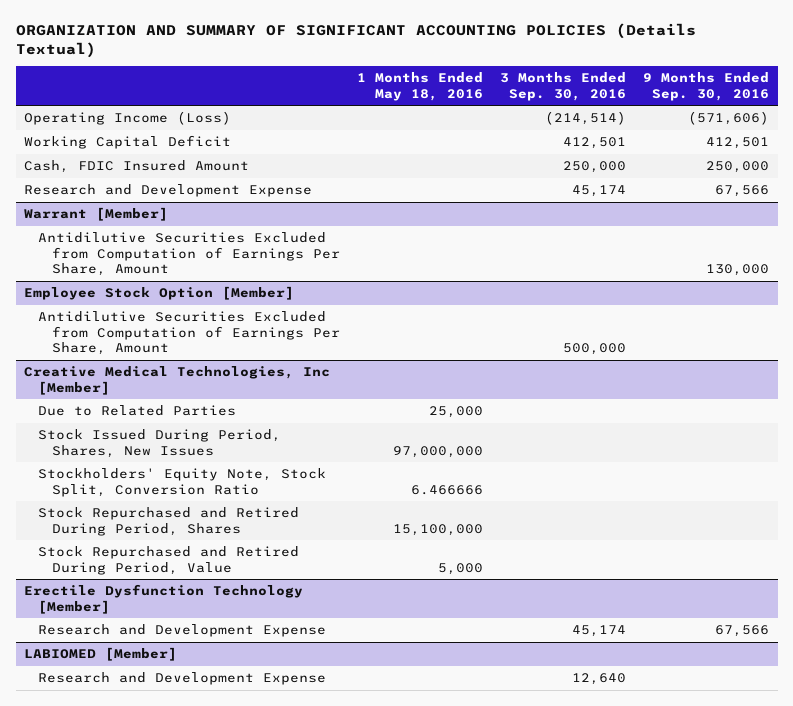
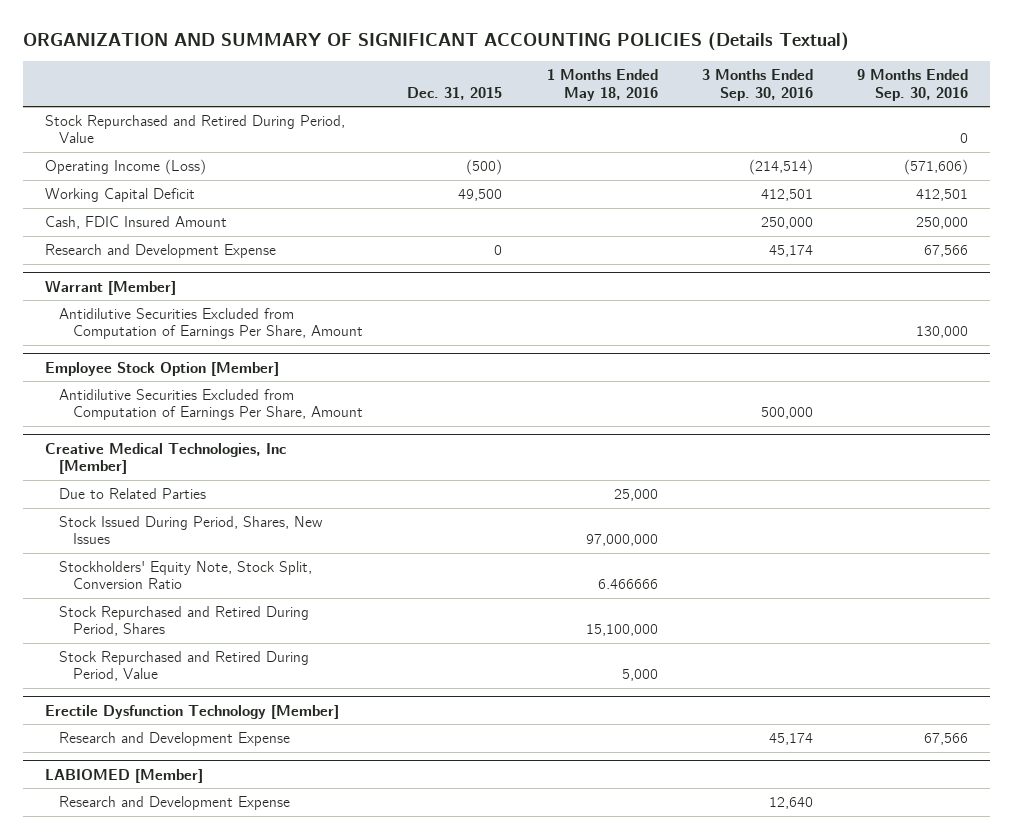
- | 1 Months Ended May 18, 2016 | 3 Months Ended Sep. 30, 2016 | 9 Months Ended Sep. 30, 2016
+ | Dec. 31, 2015 | 1 Months Ended May 18, 2016 | 3 Months Ended Sep. 30, 2016 | 9 Months Ended Sep. 30, 2016
+ Stock Repurchased and Retired During Period, Value | | | | 0

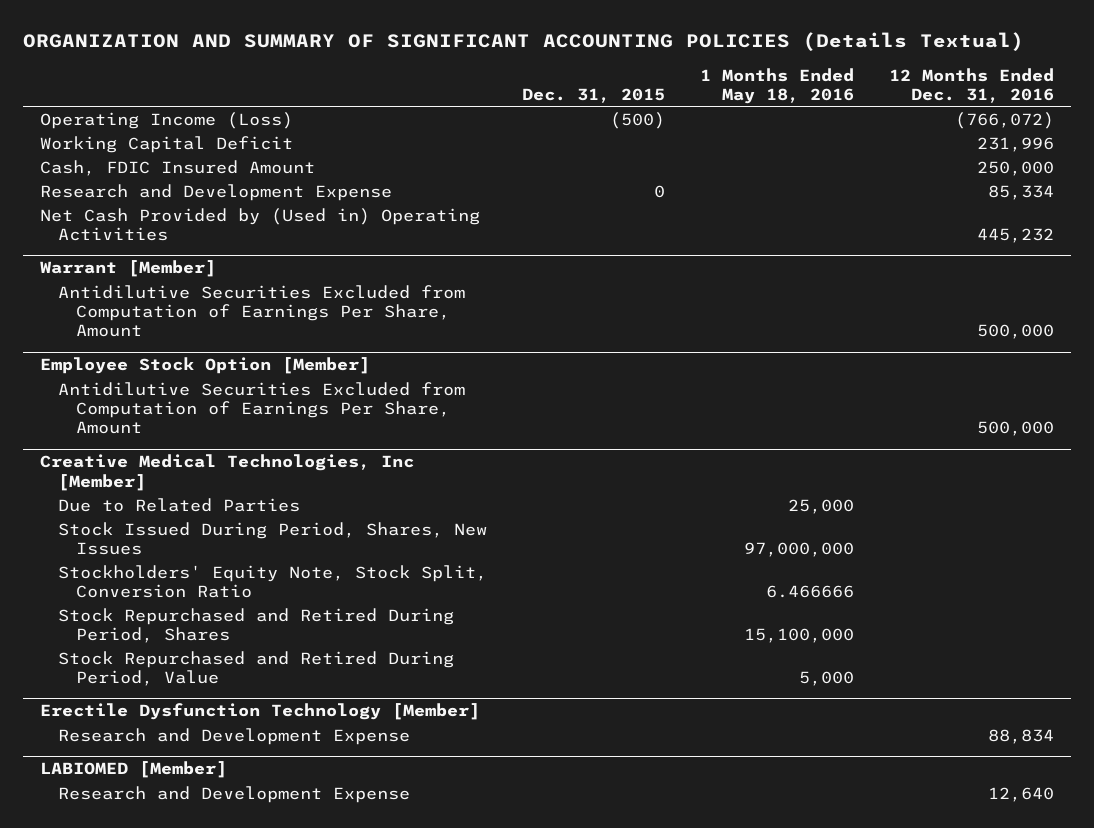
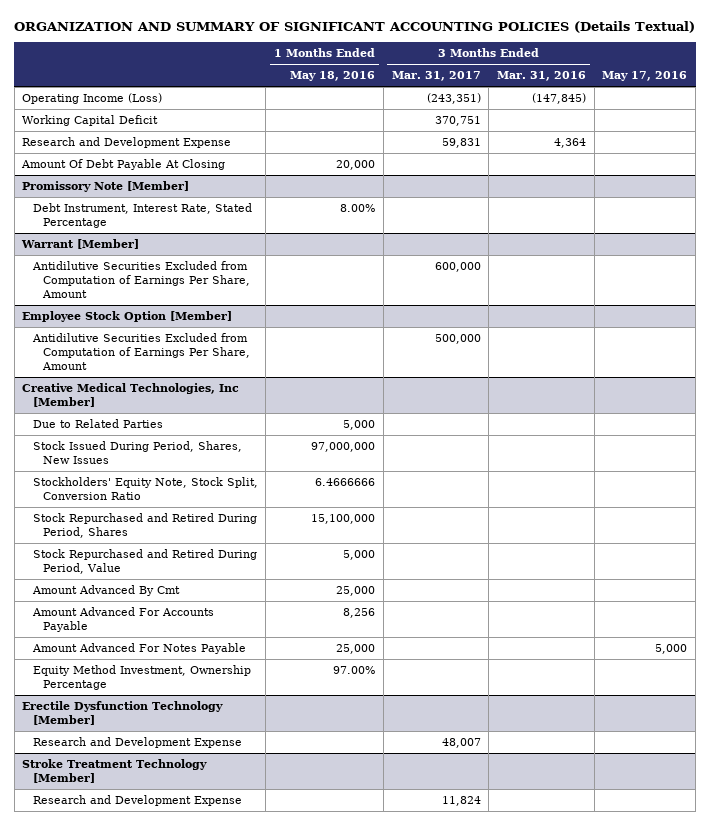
- | Dec. 31, 2015 | 1 Months Ended May 18, 2016 | 12 Months Ended Dec. 31, 2016
+ | 1 Months Ended May 18, 2016 | 3 Months Ended Mar. 31, 2017 | 3 Months Ended Mar. 31, 2016 | May 17, 2016
- Cash, FDIC Insured Amount | | | 250,000
- Net Cash Provided by (Used in) Operating Activities | | | 445,232
+ Amount Of Debt Payable At Closing | 20,000 | | |
+ Promissory Note [Member]
+ Debt Instrument, Interest Rate, Stated Percentage | 8.00% | | |
@ Creative Medical Technologies, Inc [Member]
- Due to Related Parties | | 25,000 |
+ Due to Related Parties | 5,000 | | |
- Stockholders' Equity Note, Stock Split, Conversion Ratio | | 6.466666 |
+ Stockholders' Equity Note, Stock Split, Conversion Ratio | 6.4666666 | | |
+ Amount Advanced By Cmt | 25,000 | | |
+ Amount Advanced For Accounts Payable | 8,256 | | |
+ Amount Advanced For Notes Payable | 25,000 | | | 5,000
+ Equity Method Investment, Ownership Percentage | 97.00% | | |
- LABIOMED [Member]
- Research and Development Expense | | | 12,640
+ Stroke Treatment Technology [Member]
+ Research and Development Expense | | 11,824 | |

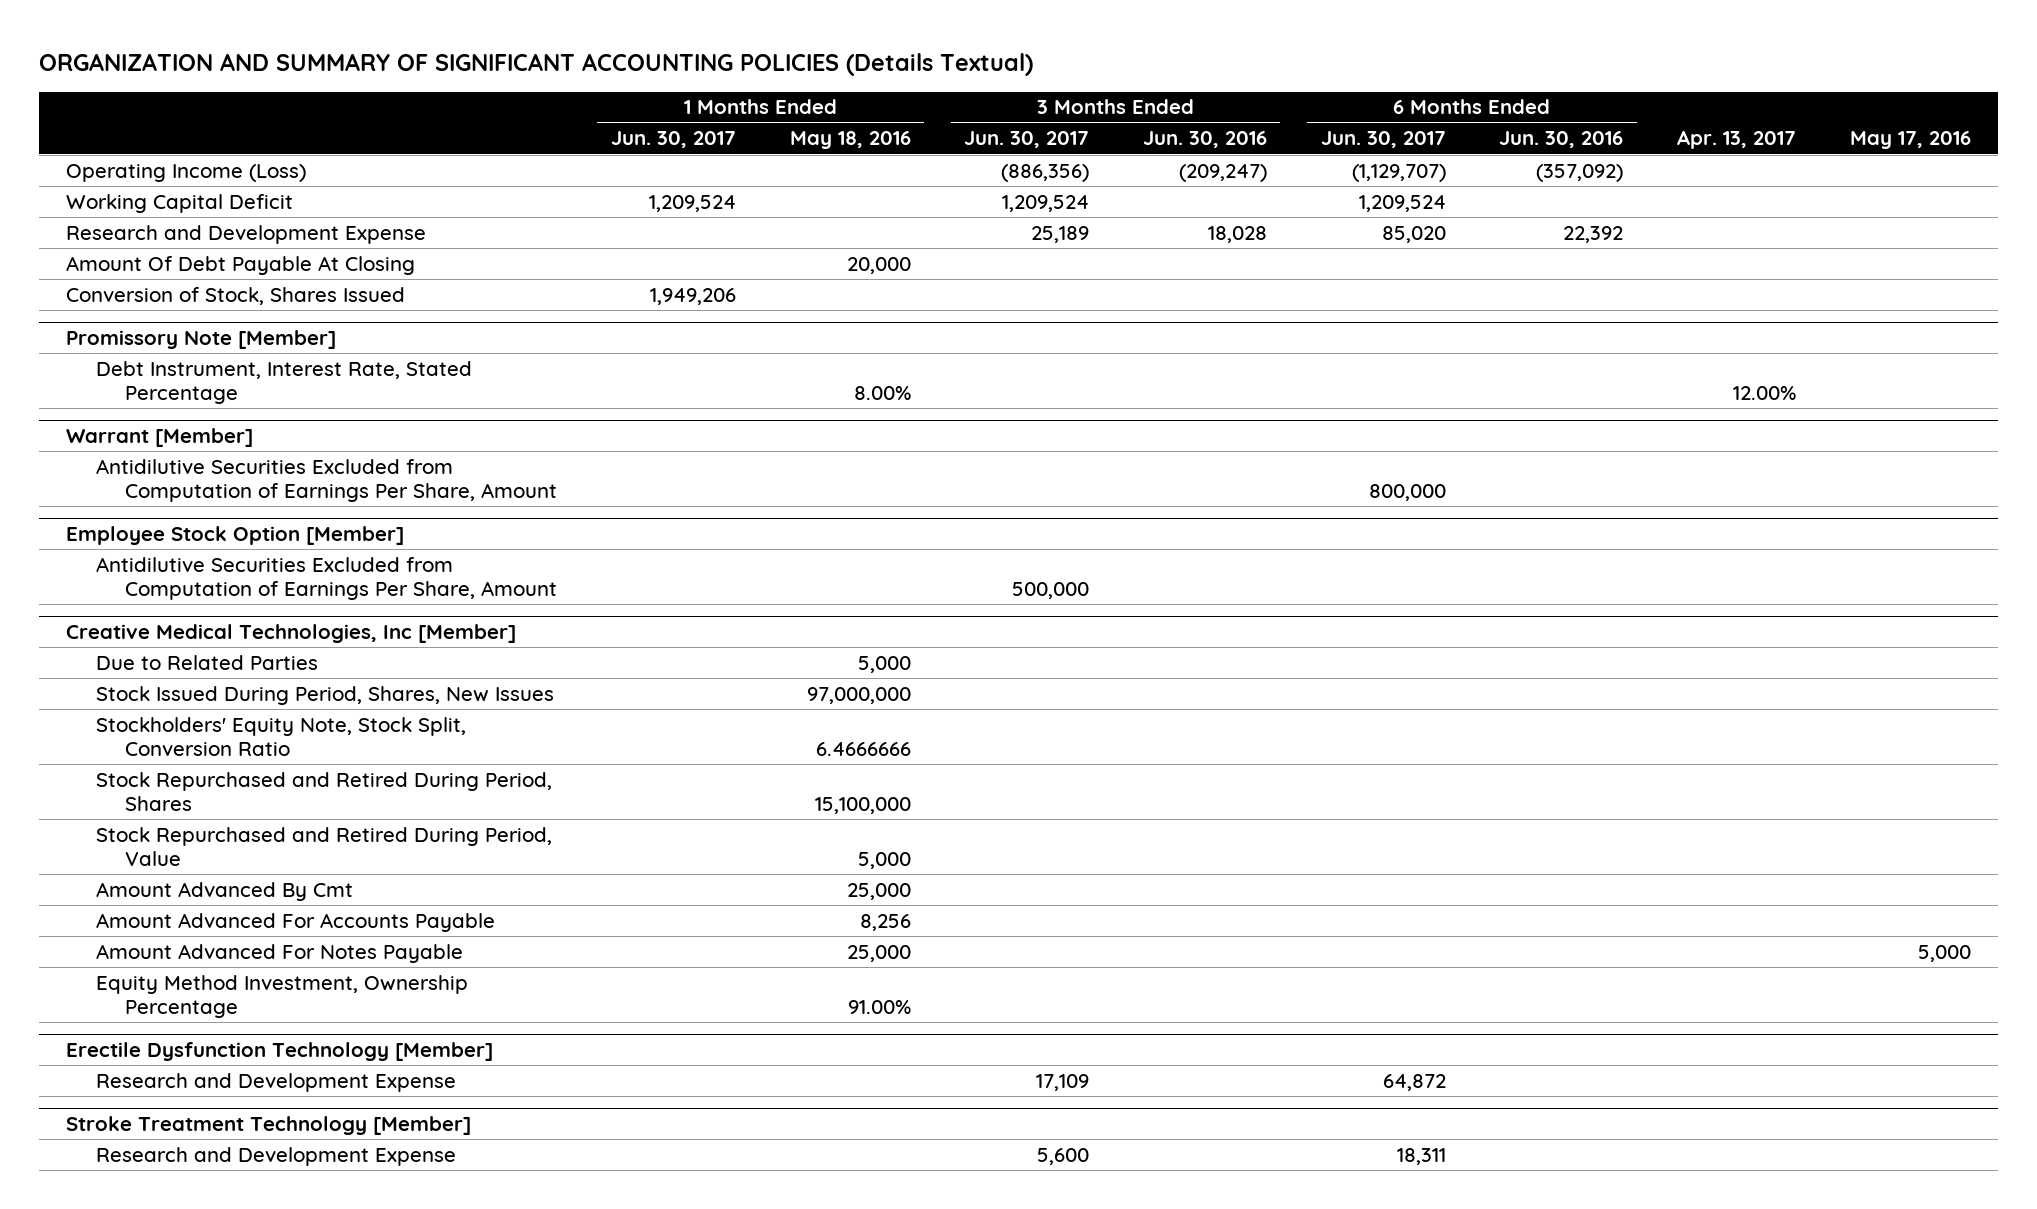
- | 1 Months Ended May 18, 2016 | 3 Months Ended Mar. 31, 2017 | 3 Months Ended Mar. 31, 2016 | May 17, 2016
+ | 1 Months Ended Jun. 30, 2017 | 1 Months Ended May 18, 2016 | 3 Months Ended Jun. 30, 2017 | 3 Months Ended Jun. 30, 2016 | 6 Months Ended Jun. 30, 2017 | 6 Months Ended Jun. 30, 2016 | Apr. 13, 2017 | May 17, 2016
+ Conversion of Stock, Shares Issued | 1,949,206 | | | | | | |
@ Creative Medical Technologies, Inc [Member]
- Equity Method Investment, Ownership Percentage | 97.00% | | |
+ Equity Method Investment, Ownership Percentage | | 91.00% | | | | | |

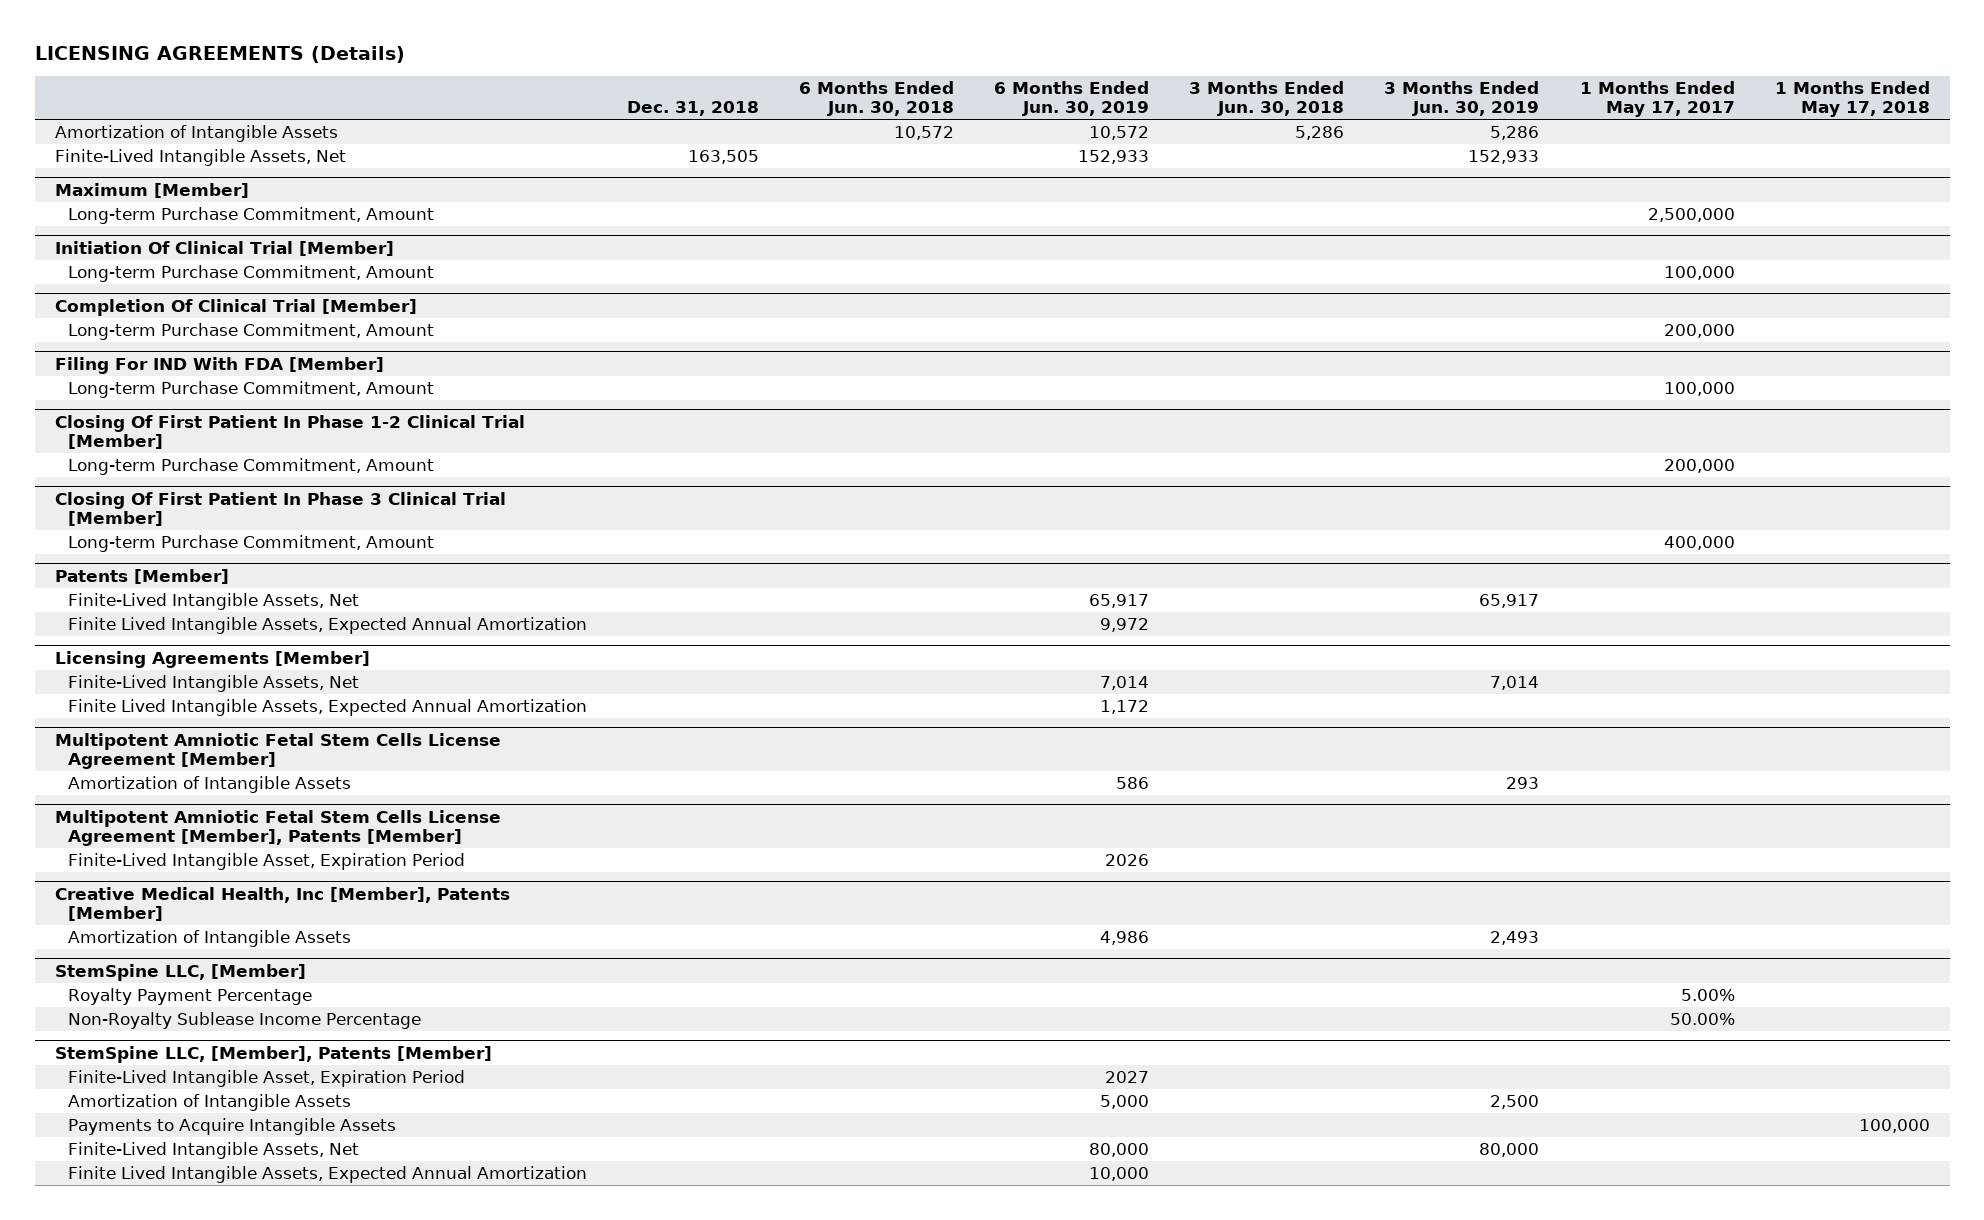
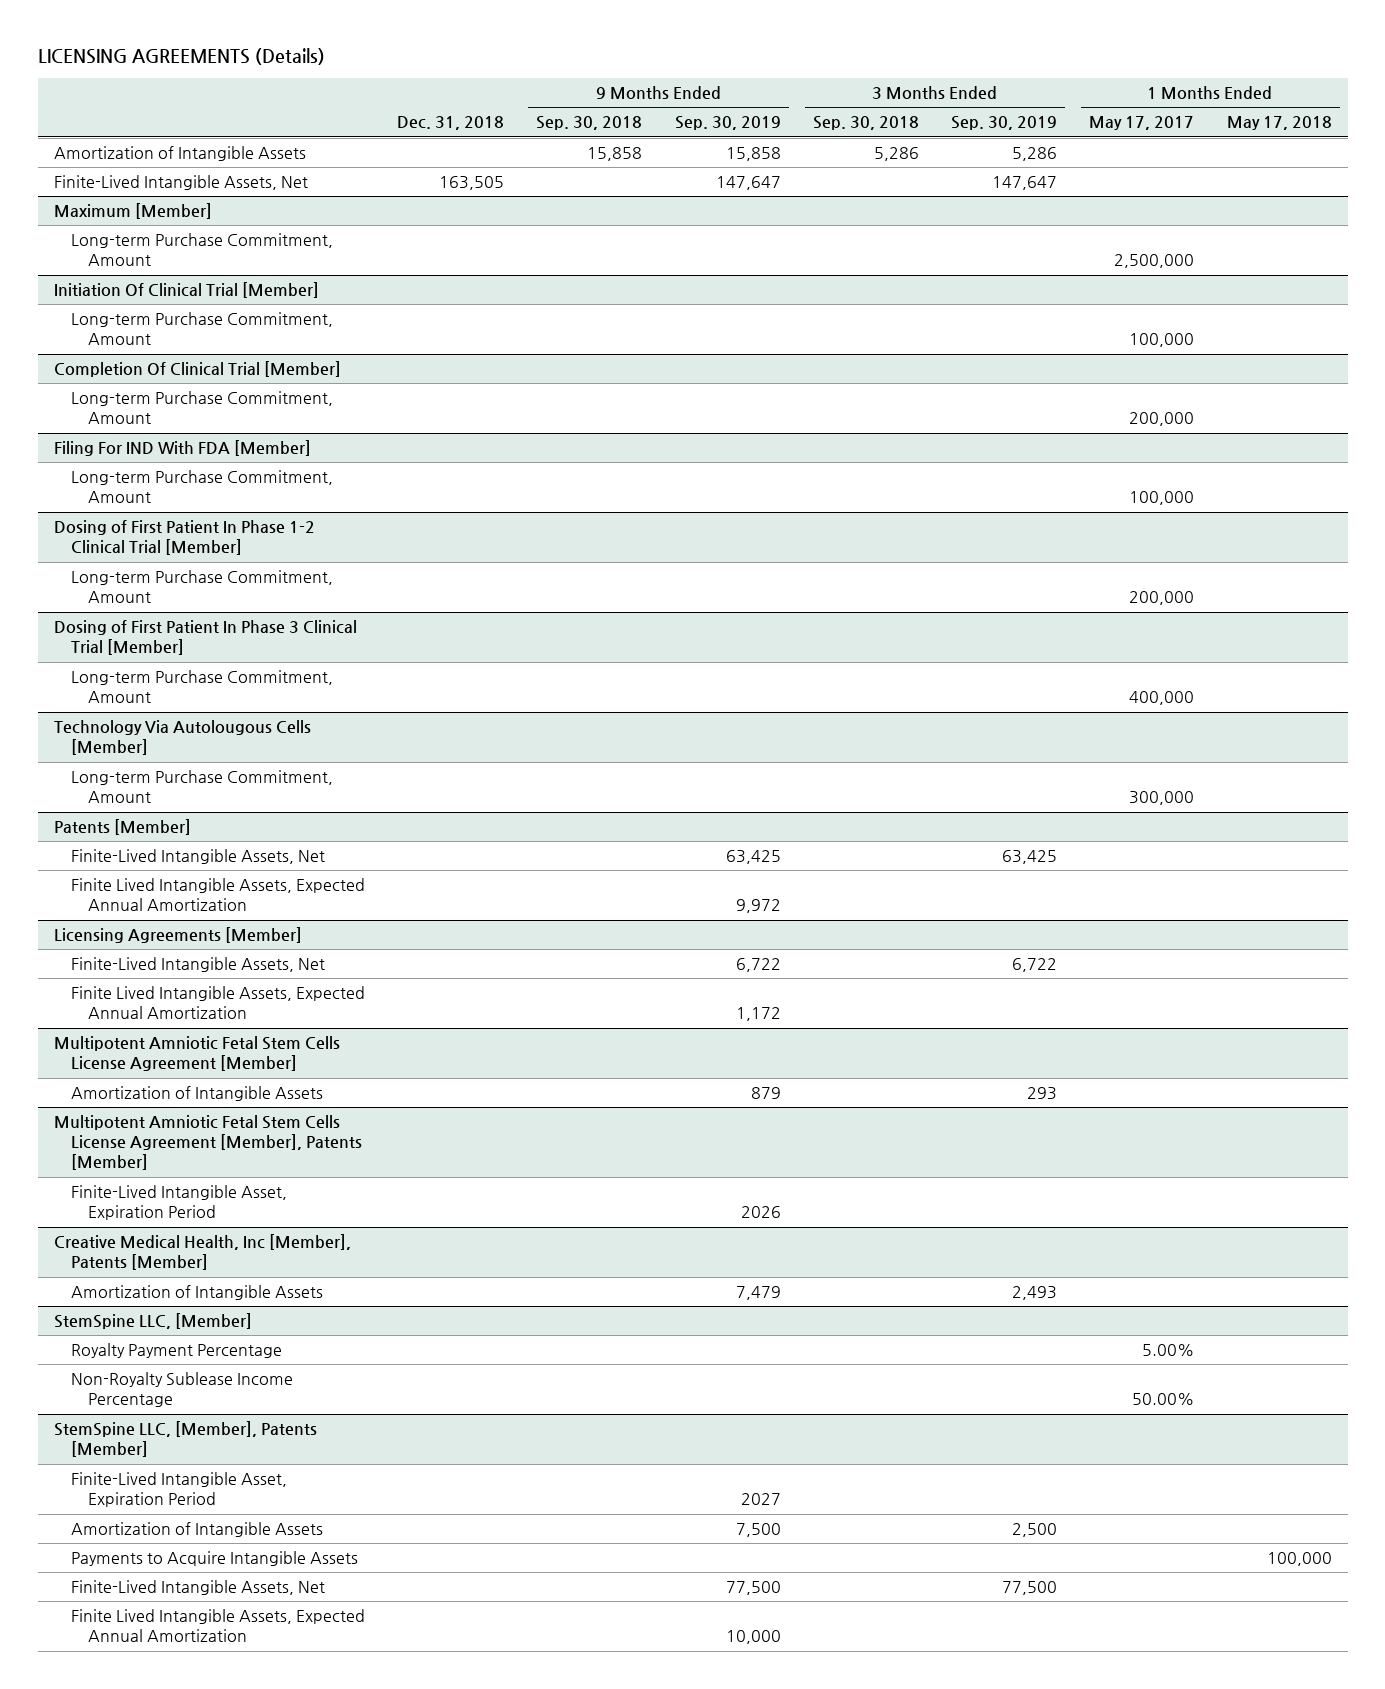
- | Dec. 31, 2018 | 6 Months Ended Jun. 30, 2018 | 6 Months Ended Jun. 30, 2019 | 3 Months Ended Jun. 30, 2018 | 3 Months Ended Jun. 30, 2019 | 1 Months Ended May 17, 2017 | 1 Months Ended May 17, 2018
+ | Dec. 31, 2018 | 9 Months Ended Sep. 30, 2018 | 9 Months Ended Sep. 30, 2019 | 3 Months Ended Sep. 30, 2018 | 3 Months Ended Sep. 30, 2019 | 1 Months Ended May 17, 2017 | 1 Months Ended May 17, 2018
- Closing Of First Patient In Phase 1-2 Clinical Trial [Member]
+ Dosing of First Patient In Phase 1-2 Clinical Trial [Member]
- Closing Of First Patient In Phase 3 Clinical Trial [Member]
+ Dosing of First Patient In Phase 3 Clinical Trial [Member]
+ Technology Via Autolougous Cells [Member]
+ Long-term Purchase Commitment, Amount | | | | | | 300,000 |

